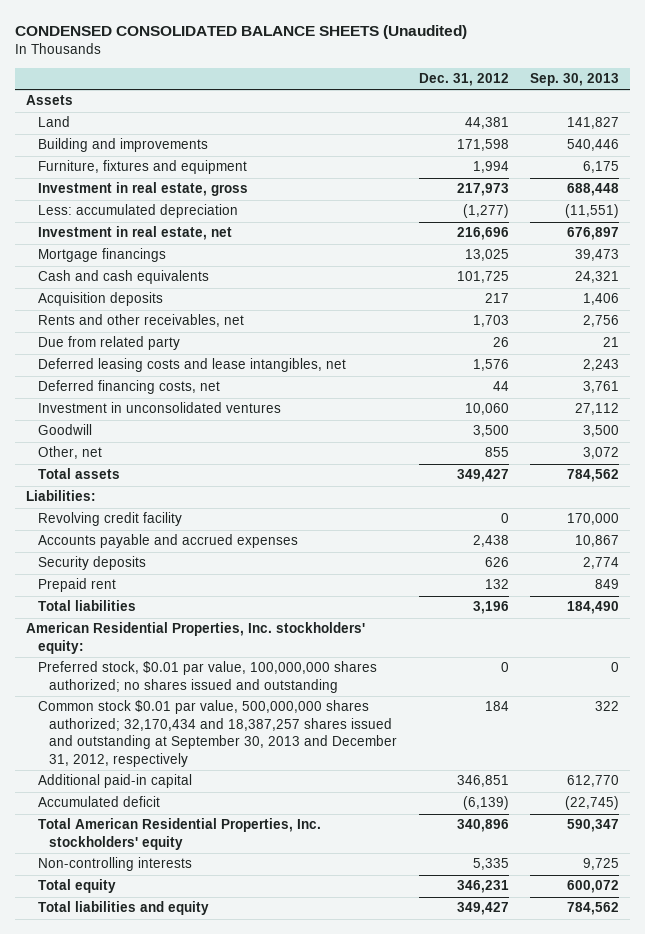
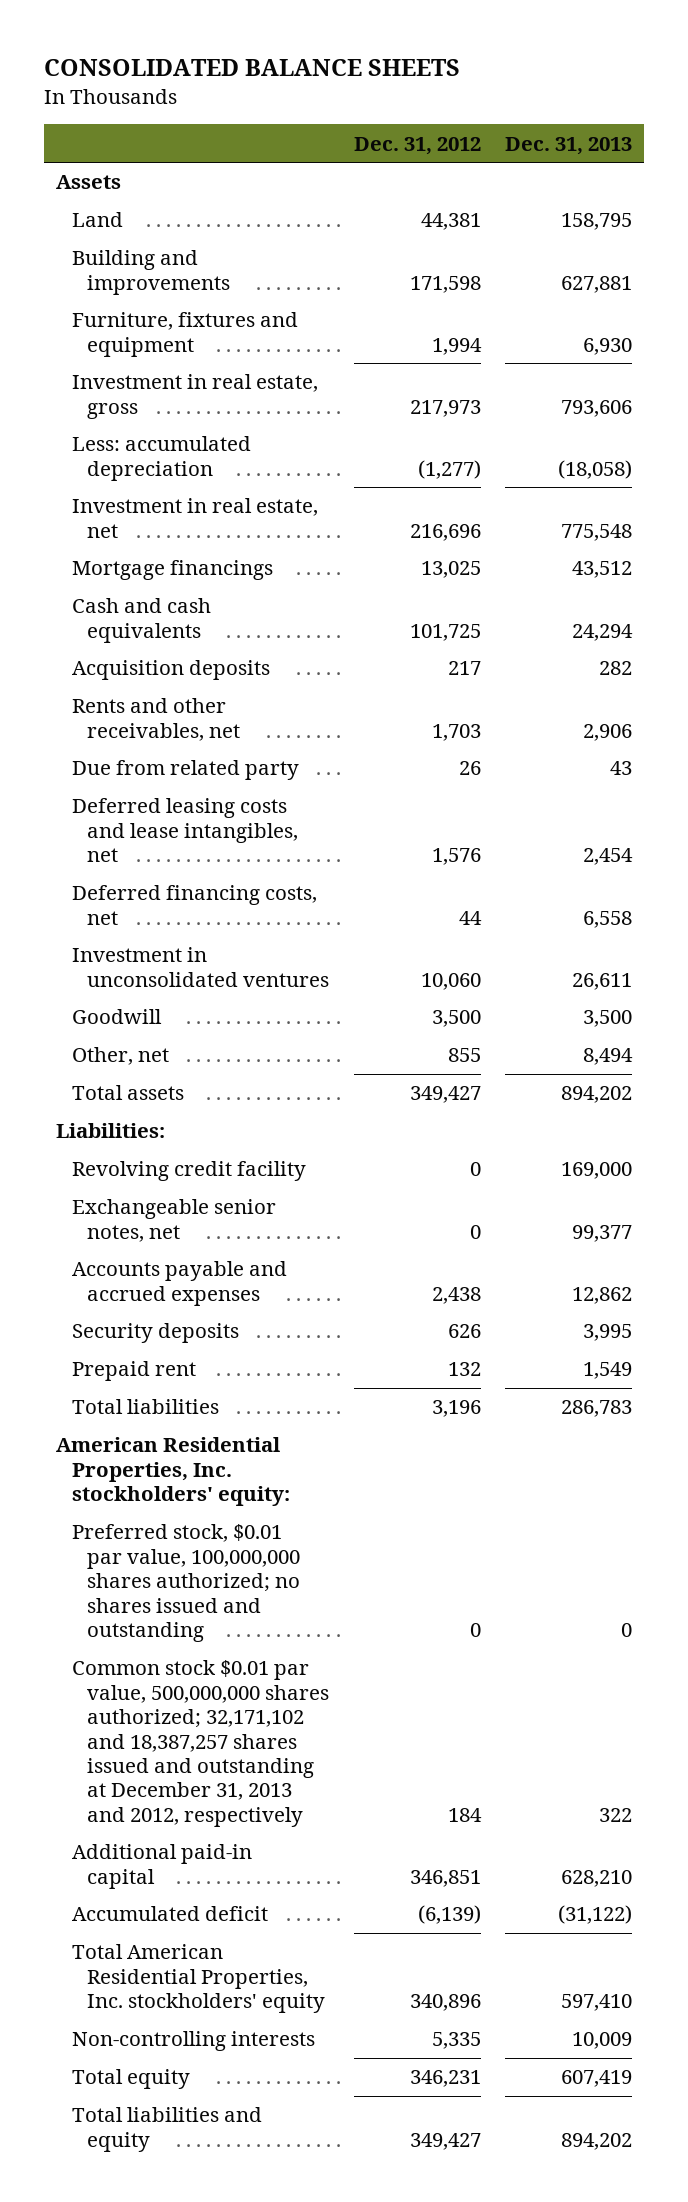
- CONDENSED CONSOLIDATED BALANCE SHEETS (Unaudited)
+ CONSOLIDATED BALANCE SHEETS
- | Dec. 31, 2012 | Sep. 30, 2013
+ | Dec. 31, 2012 | Dec. 31, 2013
+ Exchangeable senior notes, net | 0 | 99,377
- Common stock $0.01 par value, 500,000,000 shares authorized; 32,170,434 and 18,387,257 shares issued and outstanding at September 30, 2013 and December 31, 2012, respectively | 184 | 322
+ Common stock $0.01 par value, 500,000,000 shares authorized; 32,171,102 and 18,387,257 shares issued and outstanding at December 31, 2013 and 2012, respectively | 184 | 322

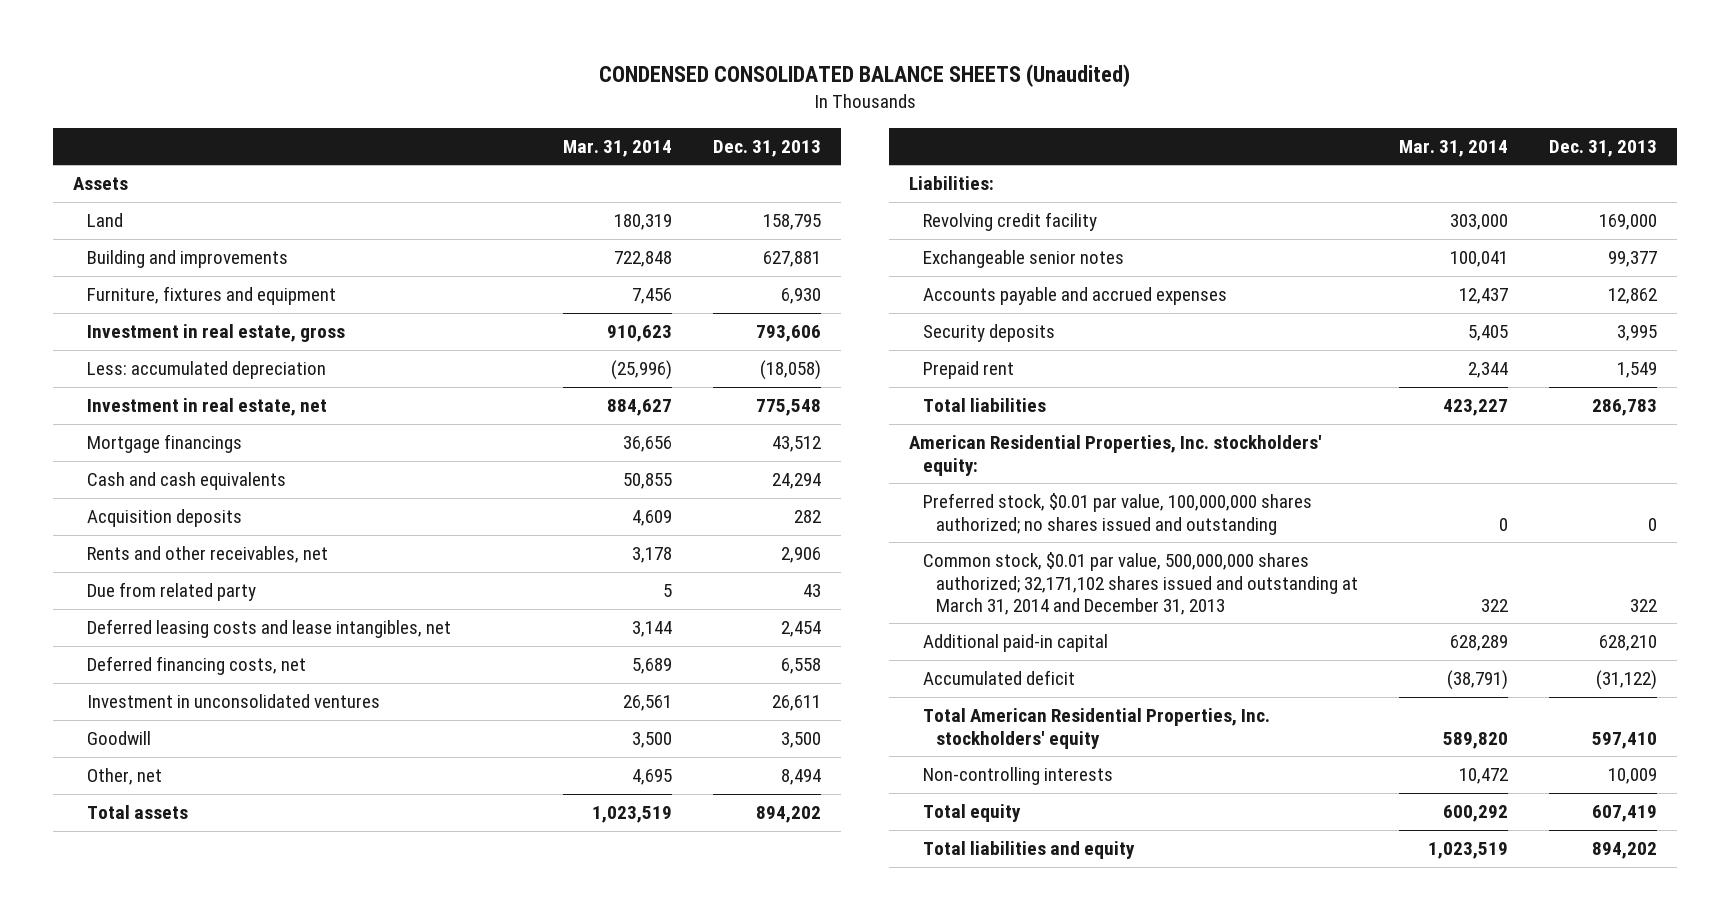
- CONSOLIDATED BALANCE SHEETS
+ CONDENSED CONSOLIDATED BALANCE SHEETS (Unaudited)
- | Dec. 31, 2012 | Dec. 31, 2013
+ | Mar. 31, 2014 | Dec. 31, 2013
- Exchangeable senior notes, net | 0 | 99,377
+ Exchangeable senior notes | 100,041 | 99,377
- Common stock $0.01 par value, 500,000,000 shares authorized; 32,171,102 and 18,387,257 shares issued and outstanding at December 31, 2013 and 2012, respectively | 184 | 322
+ Common stock, $0.01 par value, 500,000,000 shares authorized; 32,171,102 shares issued and outstanding at March 31, 2014 and December 31, 2013 | 322 | 322

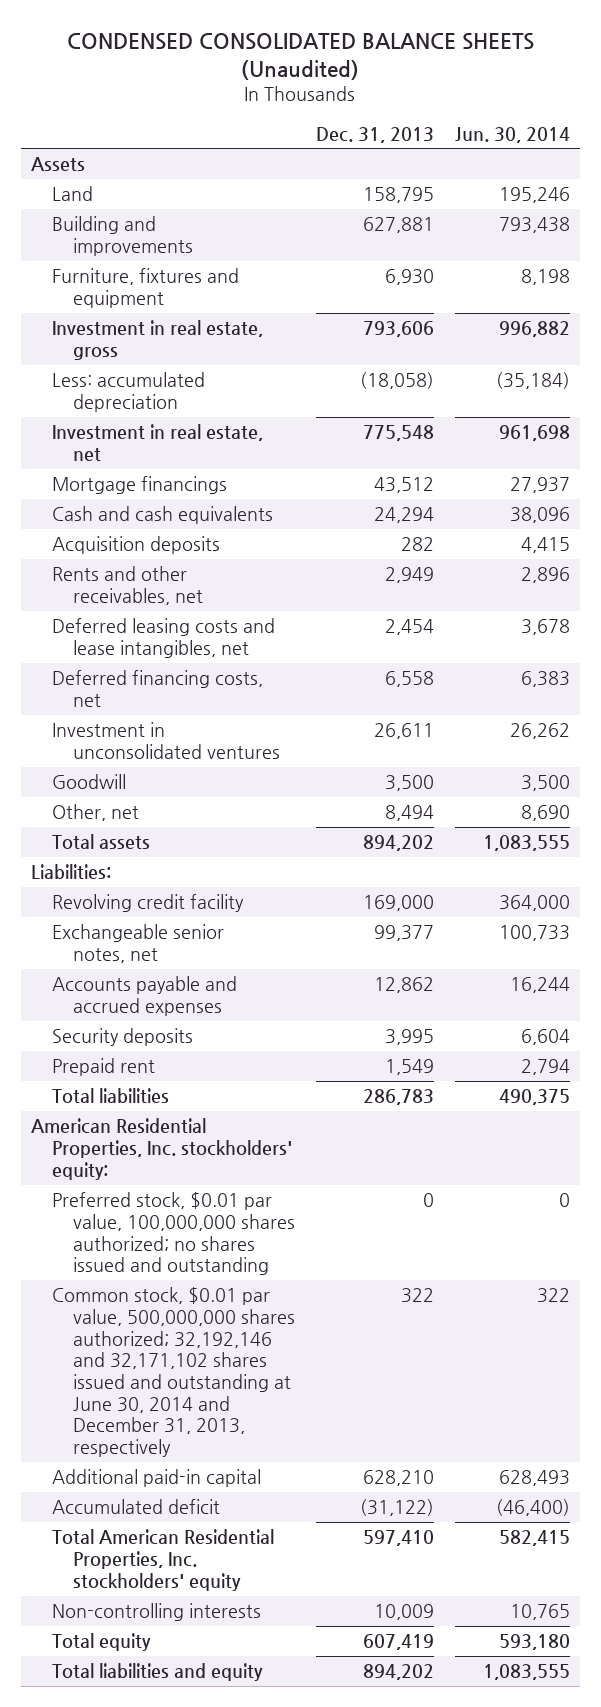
- | Mar. 31, 2014 | Dec. 31, 2013
+ | Dec. 31, 2013 | Jun. 30, 2014
- Rents and other receivables, net | 3,178 | 2,906
- Due from related party | 5 | 43
+ Rents and other receivables, net | 2,949 | 2,896
- Exchangeable senior notes | 100,041 | 99,377
+ Exchangeable senior notes, net | 99,377 | 100,733
- Common stock, $0.01 par value, 500,000,000 shares authorized; 32,171,102 shares issued and outstanding at March 31, 2014 and December 31, 2013 | 322 | 322
+ Common stock, $0.01 par value, 500,000,000 shares authorized; 32,192,146 and 32,171,102 shares issued and outstanding at June 30, 2014 and December 31, 2013, respectively | 322 | 322

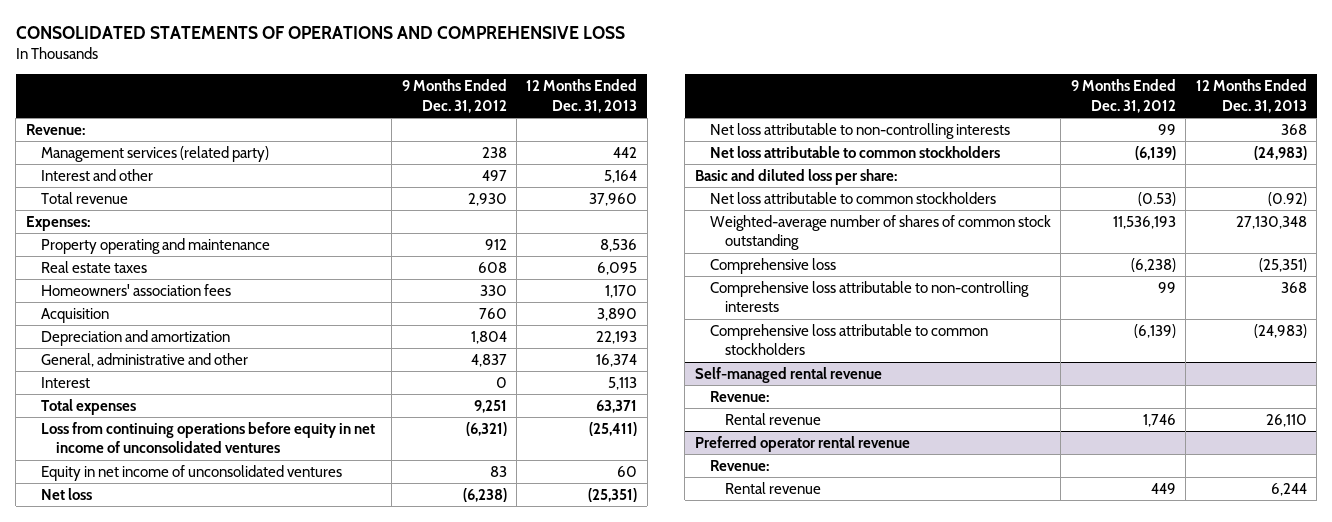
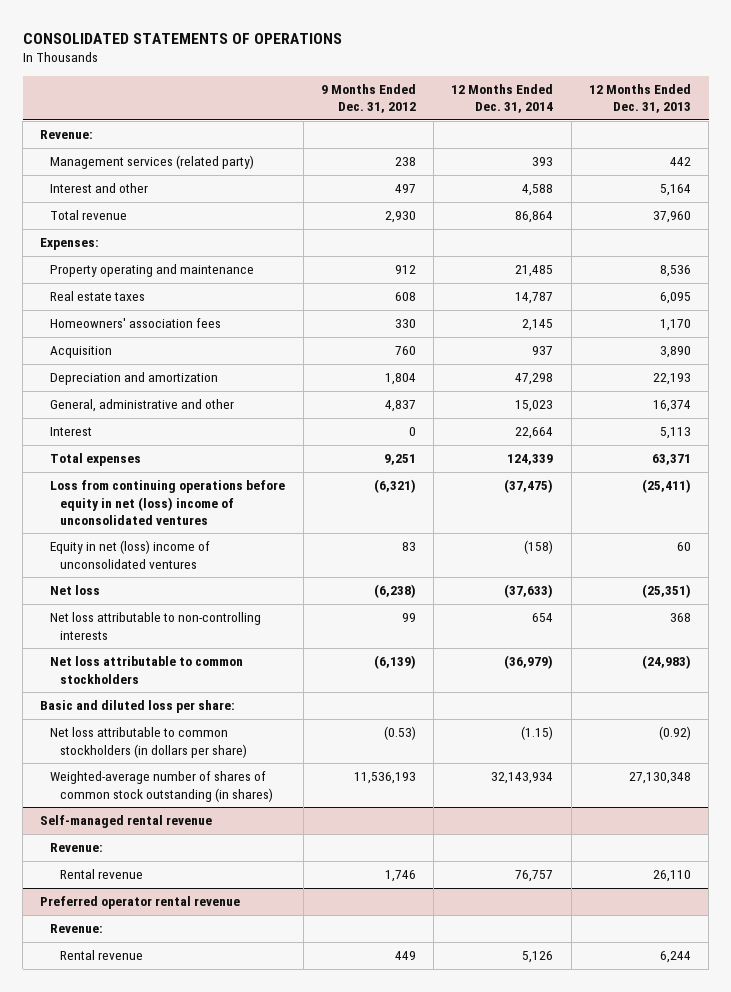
- CONSOLIDATED STATEMENTS OF OPERATIONS AND COMPREHENSIVE LOSS
+ CONSOLIDATED STATEMENTS OF OPERATIONS
- | 9 Months Ended Dec. 31, 2012 | 12 Months Ended Dec. 31, 2013
+ | 9 Months Ended Dec. 31, 2012 | 12 Months Ended Dec. 31, 2014 | 12 Months Ended Dec. 31, 2013
- Loss from continuing operations before equity in net income of unconsolidated ventures | (6,321) | (25,411)
- Equity in net income of unconsolidated ventures | 83 | 60
+ Loss from continuing operations before equity in net (loss) income of unconsolidated ventures | (6,321) | (37,475) | (25,411)
+ Equity in net (loss) income of unconsolidated ventures | 83 | (158) | 60
- Net loss attributable to common stockholders | (0.53) | (0.92)
- Weighted-average number of shares of common stock outstanding | 11,536,193 | 27,130,348
- Comprehensive loss | (6,238) | (25,351)
- Comprehensive loss attributable to non-controlling interests | 99 | 368
- Comprehensive loss attributable to common stockholders | (6,139) | (24,983)
+ Net loss attributable to common stockholders (in dollars per share) | (0.53) | (1.15) | (0.92)
+ Weighted-average number of shares of common stock outstanding (in shares) | 11,536,193 | 32,143,934 | 27,130,348

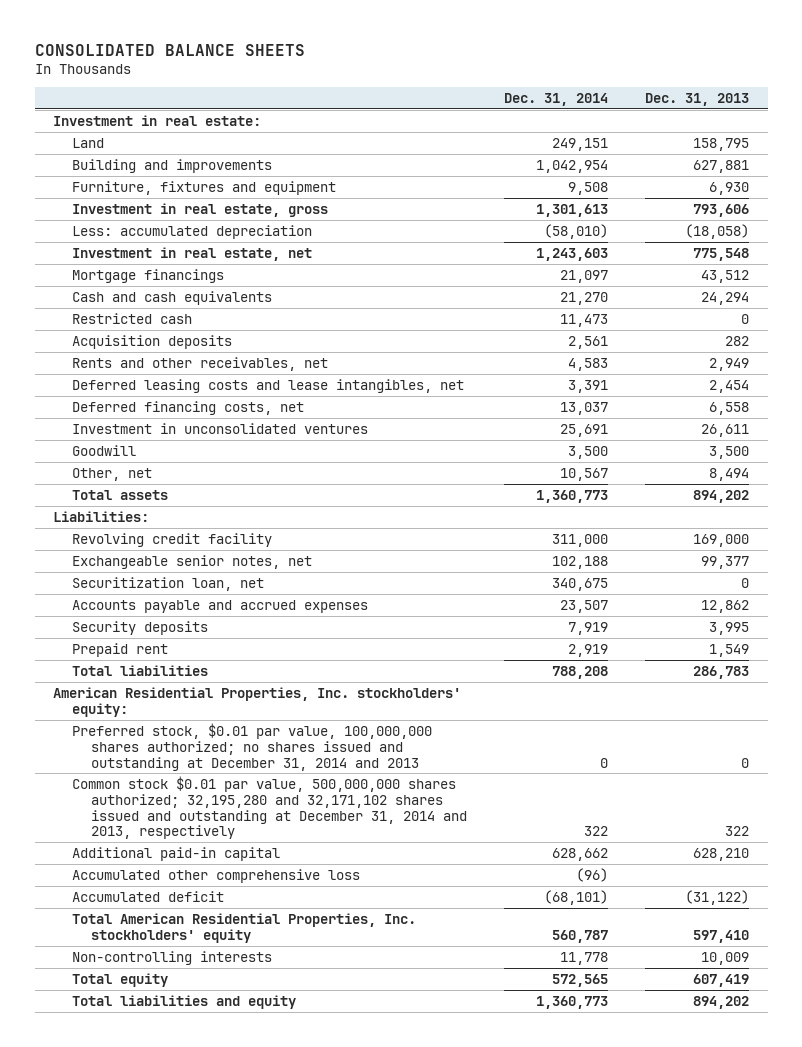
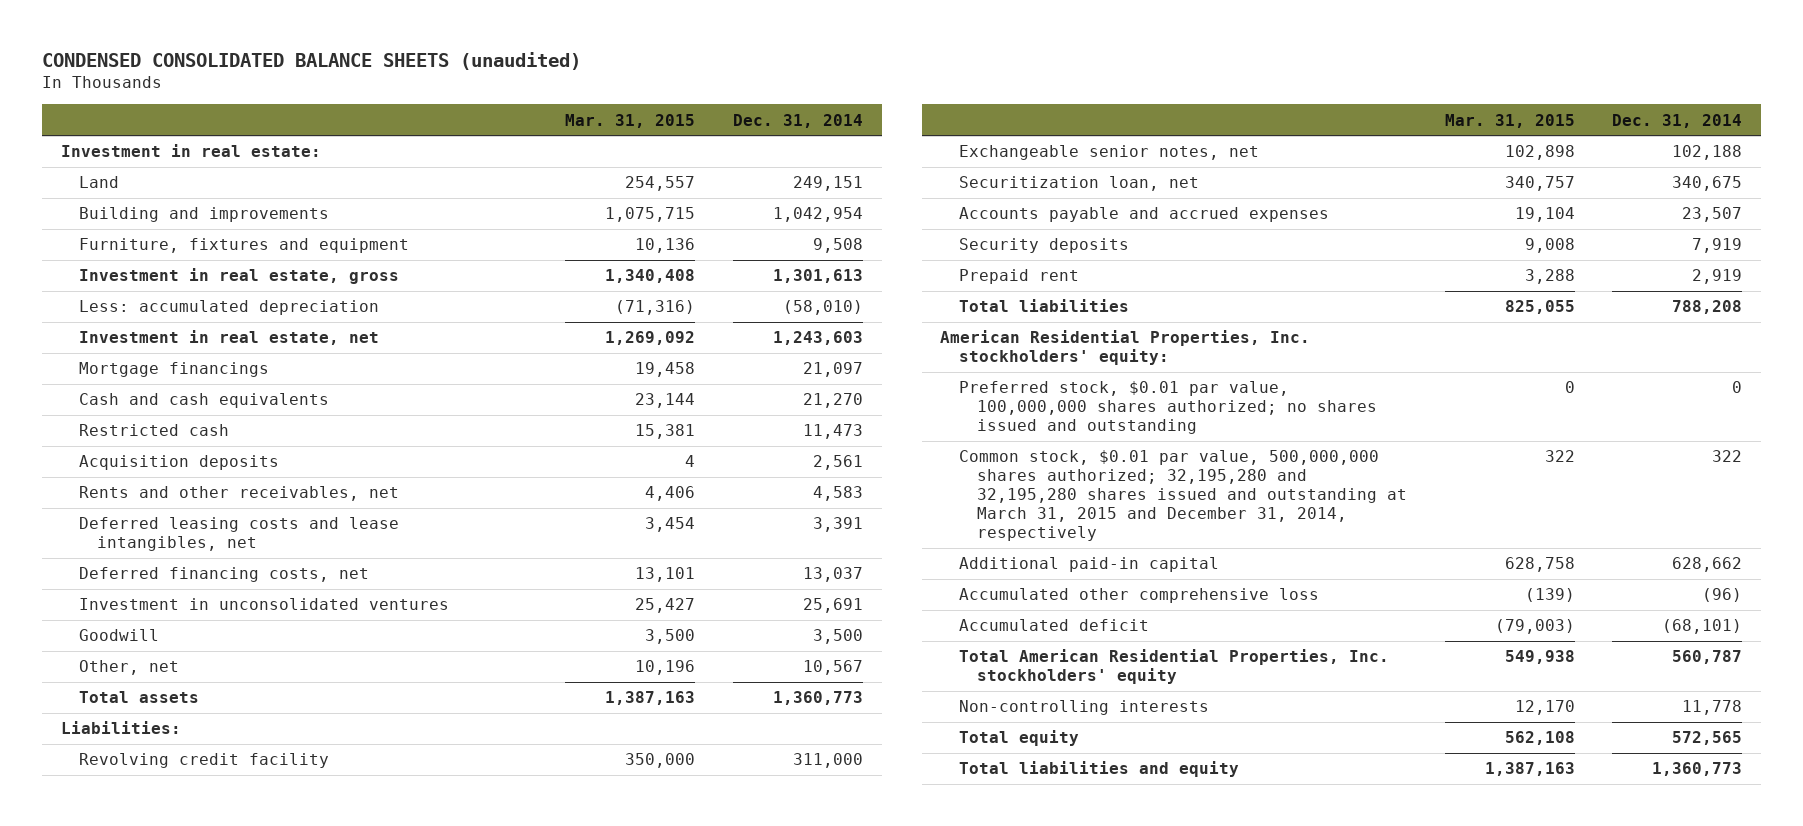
- CONSOLIDATED BALANCE SHEETS
+ CONDENSED CONSOLIDATED BALANCE SHEETS (unaudited)
- | Dec. 31, 2014 | Dec. 31, 2013
+ | Mar. 31, 2015 | Dec. 31, 2014
- Preferred stock, $0.01 par value, 100,000,000 shares authorized; no shares issued and outstanding at December 31, 2014 and 2013 | 0 | 0
- Common stock $0.01 par value, 500,000,000 shares authorized; 32,195,280 and 32,171,102 shares issued and outstanding at December 31, 2014 and 2013, respectively | 322 | 322
+ Preferred stock, $0.01 par value, 100,000,000 shares authorized; no shares issued and outstanding | 0 | 0
+ Common stock, $0.01 par value, 500,000,000 shares authorized; 32,195,280 and 32,195,280 shares issued and outstanding at March 31, 2015 and December 31, 2014, respectively | 322 | 322

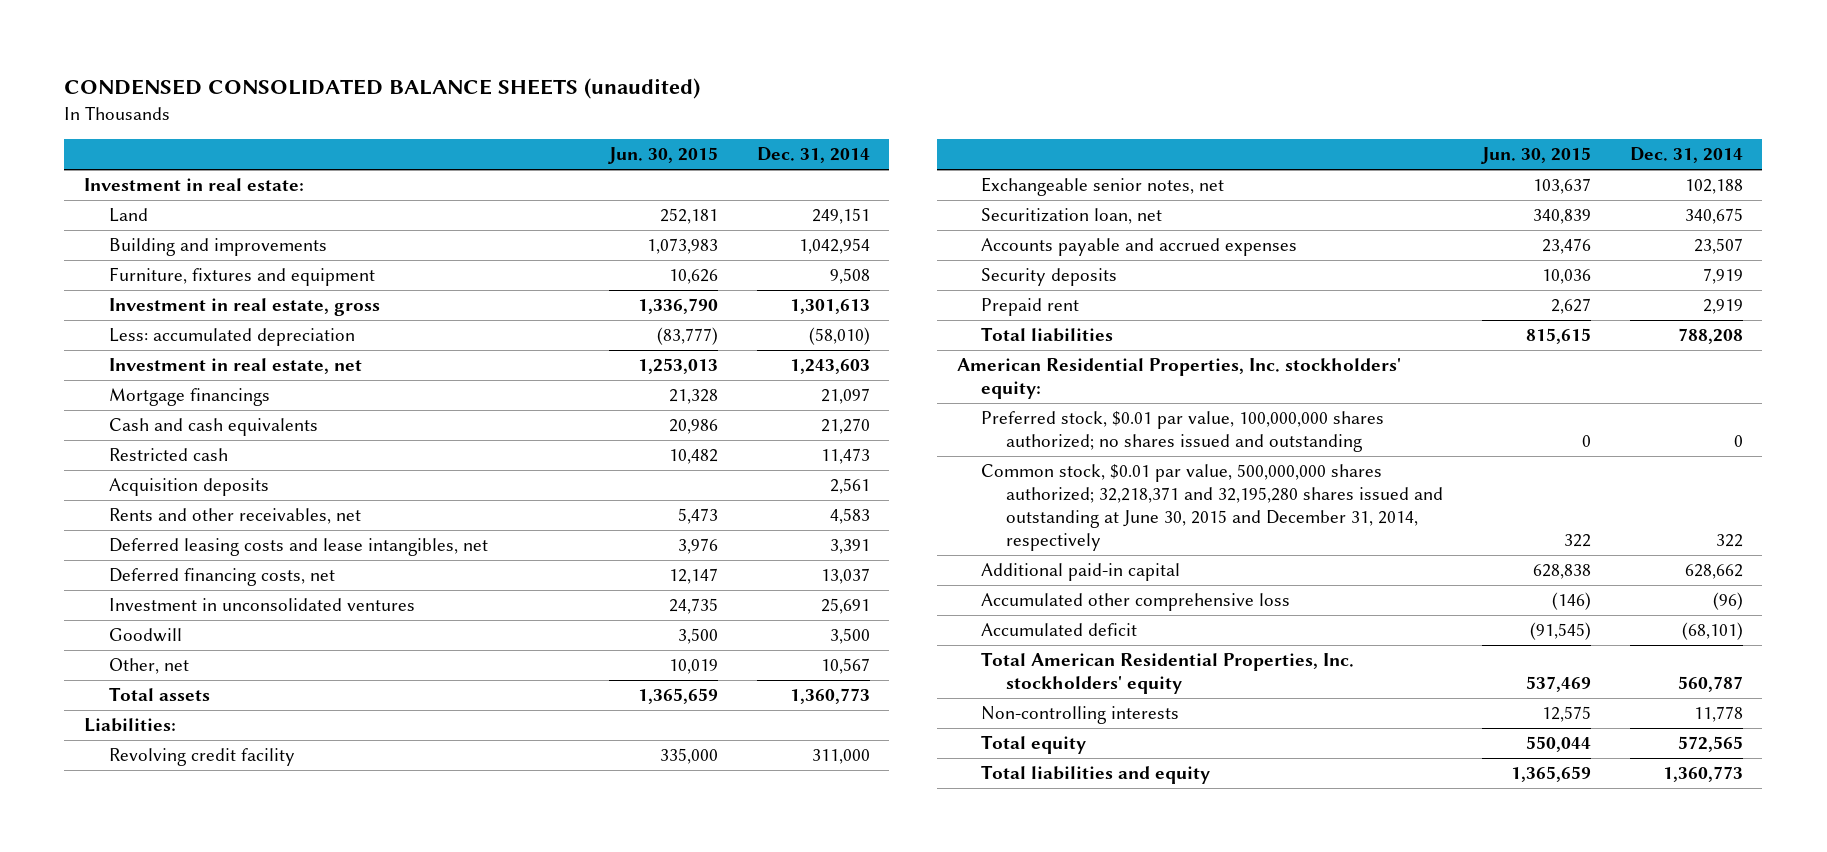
- | Mar. 31, 2015 | Dec. 31, 2014
+ | Jun. 30, 2015 | Dec. 31, 2014
- Common stock, $0.01 par value, 500,000,000 shares authorized; 32,195,280 and 32,195,280 shares issued and outstanding at March 31, 2015 and December 31, 2014, respectively | 322 | 322
+ Common stock, $0.01 par value, 500,000,000 shares authorized; 32,218,371 and 32,195,280 shares issued and outstanding at June 30, 2015 and December 31, 2014, respectively | 322 | 322

